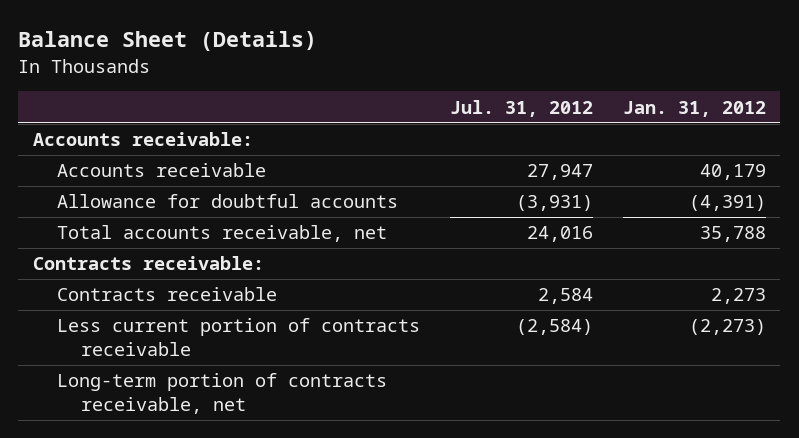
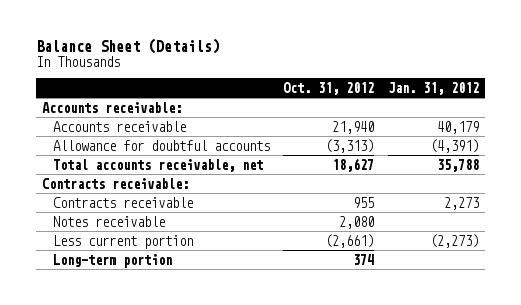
- | Jul. 31, 2012 | Jan. 31, 2012
+ | Oct. 31, 2012 | Jan. 31, 2012
- Less current portion of contracts receivable | (2,584) | (2,273)
- Long-term portion of contracts receivable, net
+ Notes receivable | 2,080 |
+ Less current portion | (2,661) | (2,273)
+ Long-term portion | 374 |

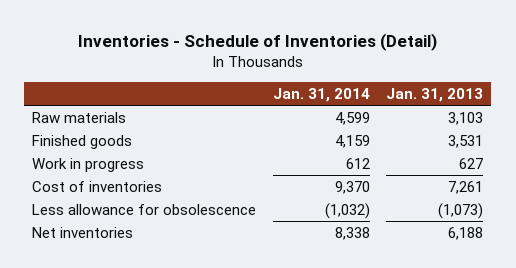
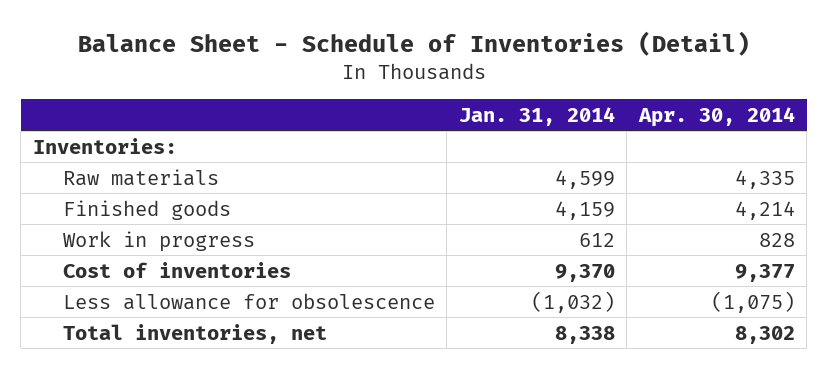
- Inventories - Schedule of Inventories (Detail)
+ Balance Sheet - Schedule of Inventories (Detail)
- | Jan. 31, 2014 | Jan. 31, 2013
+ | Jan. 31, 2014 | Apr. 30, 2014
+ Inventories:
- Net inventories | 8,338 | 6,188
+ Total inventories, net | 8,338 | 8,302

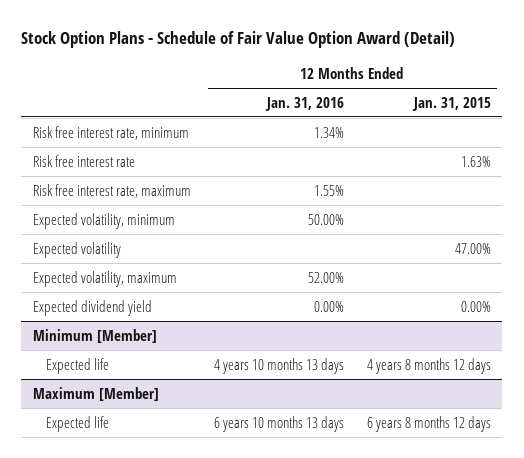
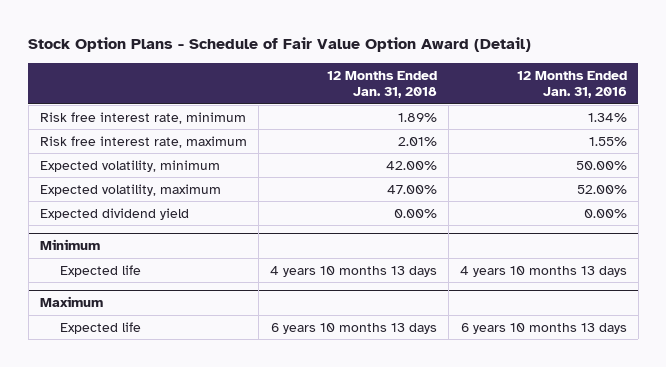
- | 12 Months Ended Jan. 31, 2016 | 12 Months Ended Jan. 31, 2015
+ | 12 Months Ended Jan. 31, 2018 | 12 Months Ended Jan. 31, 2016
- Risk free interest rate | | 1.63%
- Expected volatility | | 47.00%
- Minimum [Member]
+ Minimum
- Maximum [Member]
+ Maximum

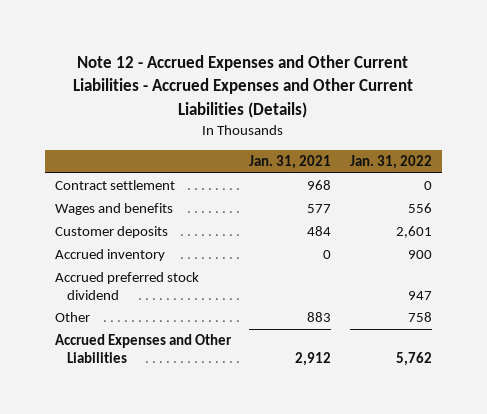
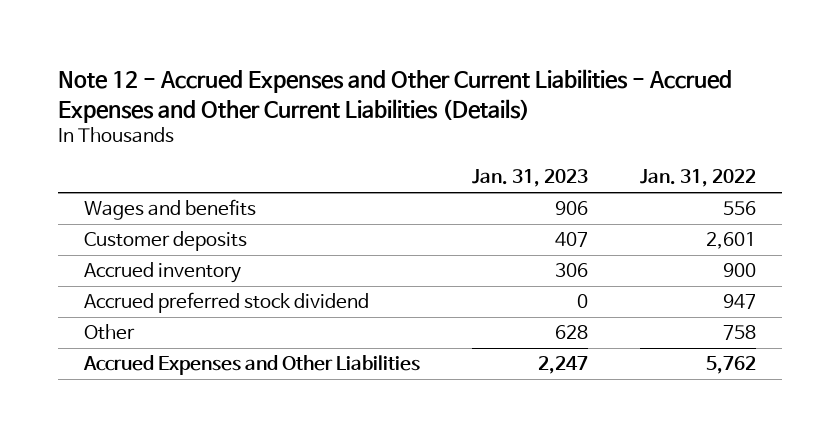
- | Jan. 31, 2021 | Jan. 31, 2022
+ | Jan. 31, 2023 | Jan. 31, 2022
- Contract settlement | 968 | 0

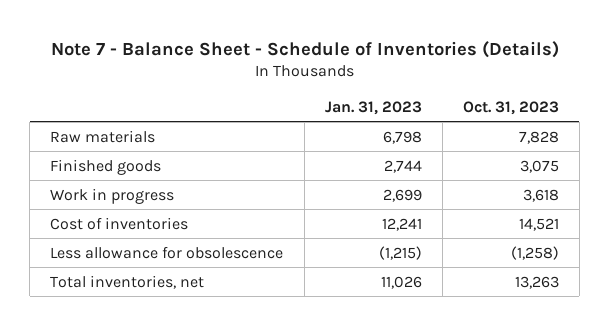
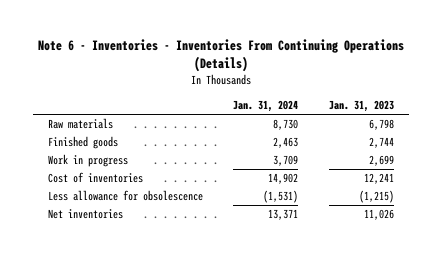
- Note 7 - Balance Sheet - Schedule of Inventories (Details)
+ Note 6 - Inventories - Inventories From Continuing Operations (Details)
- | Jan. 31, 2023 | Oct. 31, 2023
+ | Jan. 31, 2024 | Jan. 31, 2023
- Total inventories, net | 11,026 | 13,263
+ Net inventories | 13,371 | 11,026

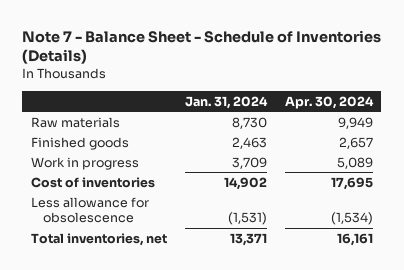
- Note 6 - Inventories - Inventories From Continuing Operations (Details)
+ Note 7 - Balance Sheet - Schedule of Inventories (Details)
- | Jan. 31, 2024 | Jan. 31, 2023
+ | Jan. 31, 2024 | Apr. 30, 2024
- Net inventories | 13,371 | 11,026
+ Total inventories, net | 13,371 | 16,161

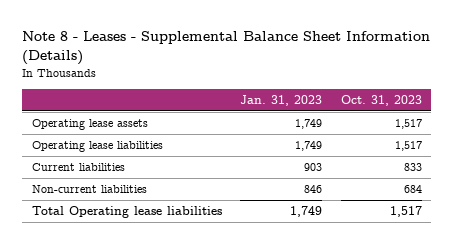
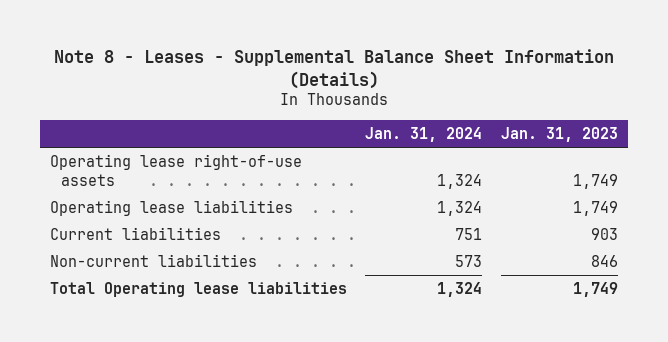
- | Jan. 31, 2023 | Oct. 31, 2023
+ | Jan. 31, 2024 | Jan. 31, 2023
- Operating lease assets | 1,749 | 1,517
+ Operating lease right-of-use assets | 1,324 | 1,749

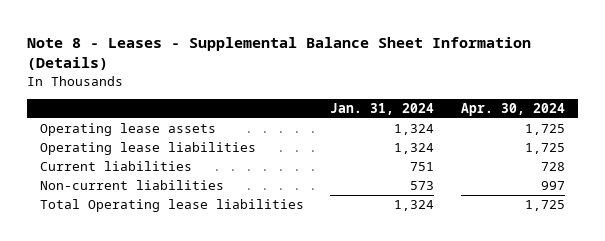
- | Jan. 31, 2024 | Jan. 31, 2023
+ | Jan. 31, 2024 | Apr. 30, 2024
- Operating lease right-of-use assets | 1,324 | 1,749
+ Operating lease assets | 1,324 | 1,725

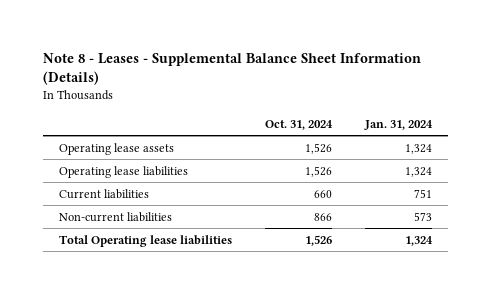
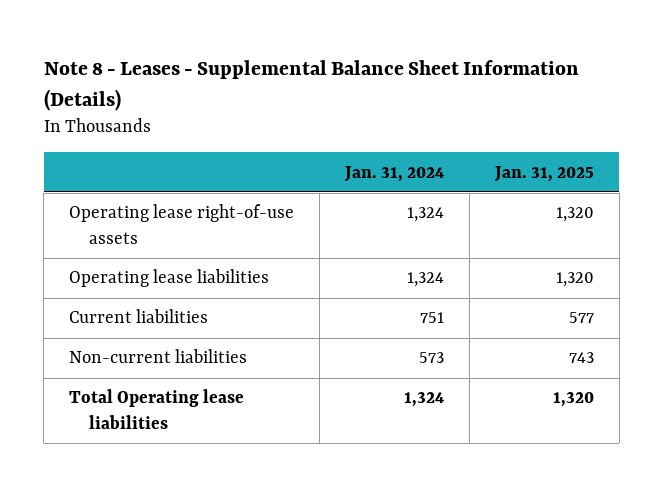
- | Oct. 31, 2024 | Jan. 31, 2024
+ | Jan. 31, 2024 | Jan. 31, 2025
- Operating lease assets | 1,526 | 1,324
+ Operating lease right-of-use assets | 1,324 | 1,320

